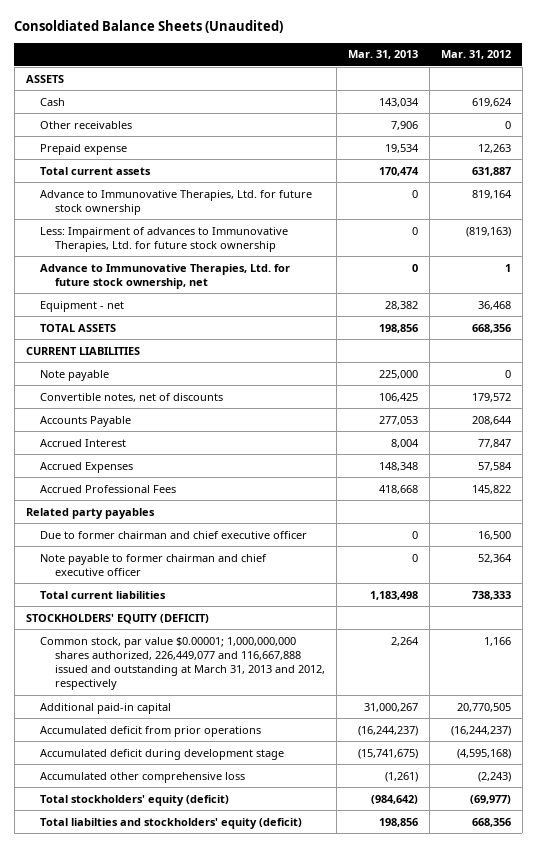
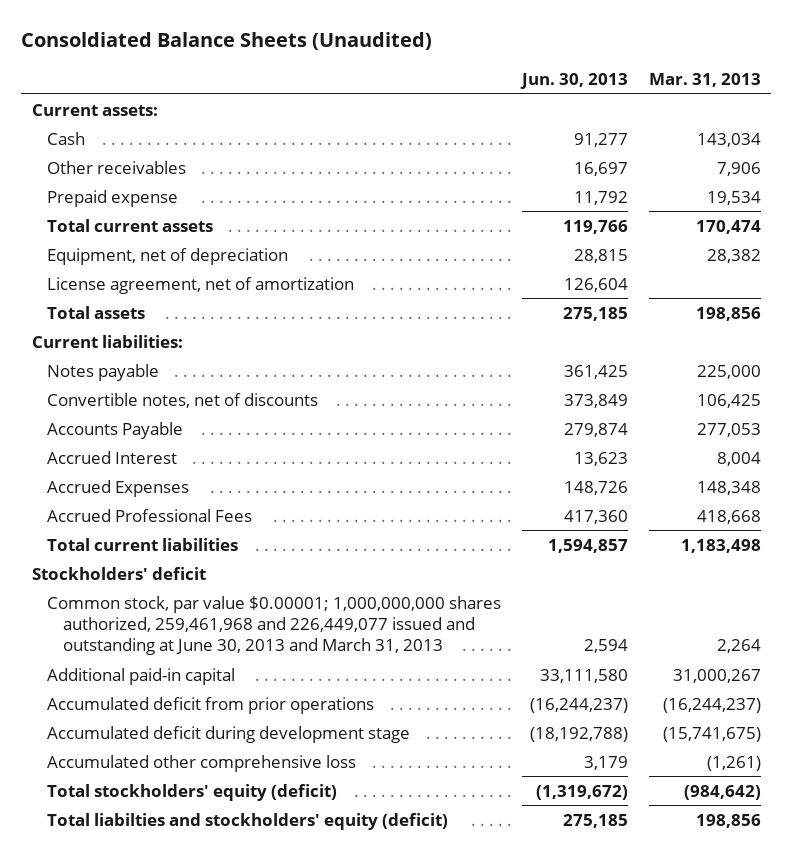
- | Mar. 31, 2013 | Mar. 31, 2012
+ | Jun. 30, 2013 | Mar. 31, 2013
- ASSETS
+ Current assets:
- Advance to Immunovative Therapies, Ltd. for future stock ownership | 0 | 819,164
- Less: Impairment of advances to Immunovative Therapies, Ltd. for future stock ownership | 0 | (819,163)
- Advance to Immunovative Therapies, Ltd. for future stock ownership, net | 0 | 1
- Equipment - net | 28,382 | 36,468
- TOTAL ASSETS | 198,856 | 668,356
- CURRENT LIABILITIES
- Note payable | 225,000 | 0
+ Equipment, net of depreciation | 28,815 | 28,382
+ License agreement, net of amortization | 126,604 |
+ Total assets | 275,185 | 198,856
+ Current liabilities:
+ Notes payable | 361,425 | 225,000
- Related party payables
- Due to former chairman and chief executive officer | 0 | 16,500
- Note payable to former chairman and chief executive officer | 0 | 52,364
- STOCKHOLDERS' EQUITY (DEFICIT)
- Common stock, par value $0.00001; 1,000,000,000 shares authorized, 226,449,077 and 116,667,888 issued and outstanding at March 31, 2013 and 2012, respectively | 2,264 | 1,166
+ Stockholders' deficit
+ Common stock, par value $0.00001; 1,000,000,000 shares authorized, 259,461,968 and 226,449,077 issued and outstanding at June 30, 2013 and March 31, 2013 | 2,594 | 2,264

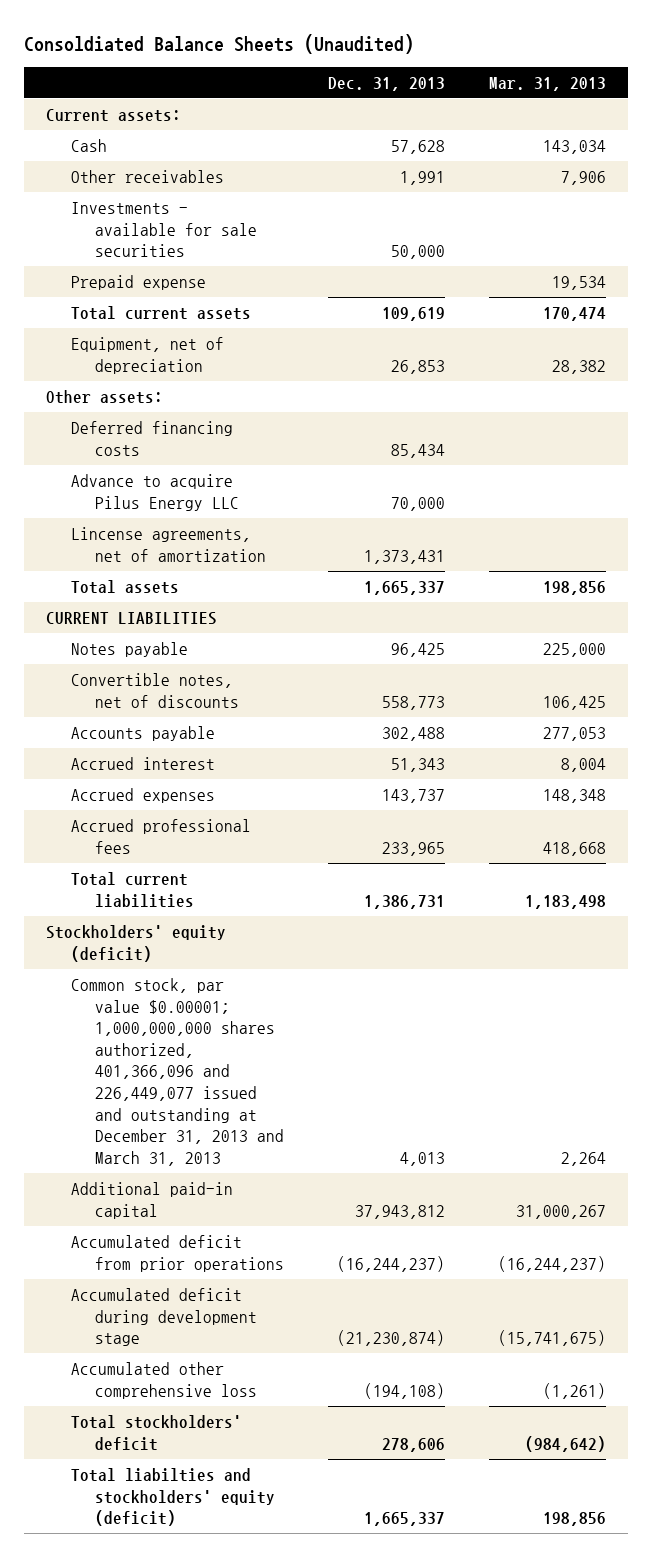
- | Jun. 30, 2013 | Mar. 31, 2013
+ | Dec. 31, 2013 | Mar. 31, 2013
+ Investments - available for sale securities | 50,000 |
- License agreement, net of amortization | 126,604 |
+ Other assets:
+ Deferred financing costs | 85,434 |
+ Advance to acquire Pilus Energy LLC | 70,000 |
+ Lincense agreements, net of amortization | 1,373,431 |
- Current liabilities:
+ CURRENT LIABILITIES
- Accounts Payable | 279,874 | 277,053
- Accrued Interest | 13,623 | 8,004
- Accrued Expenses | 148,726 | 148,348
- Accrued Professional Fees | 417,360 | 418,668
+ Accounts payable | 302,488 | 277,053
+ Accrued interest | 51,343 | 8,004
+ Accrued expenses | 143,737 | 148,348
+ Accrued professional fees | 233,965 | 418,668
- Stockholders' deficit
- Common stock, par value $0.00001; 1,000,000,000 shares authorized, 259,461,968 and 226,449,077 issued and outstanding at June 30, 2013 and March 31, 2013 | 2,594 | 2,264
+ Stockholders' equity (deficit)
+ Common stock, par value $0.00001; 1,000,000,000 shares authorized, 401,366,096 and 226,449,077 issued and outstanding at December 31, 2013 and March 31, 2013 | 4,013 | 2,264
- Total stockholders' equity (deficit) | (1,319,672) | (984,642)
+ Total stockholders' deficit | 278,606 | (984,642)

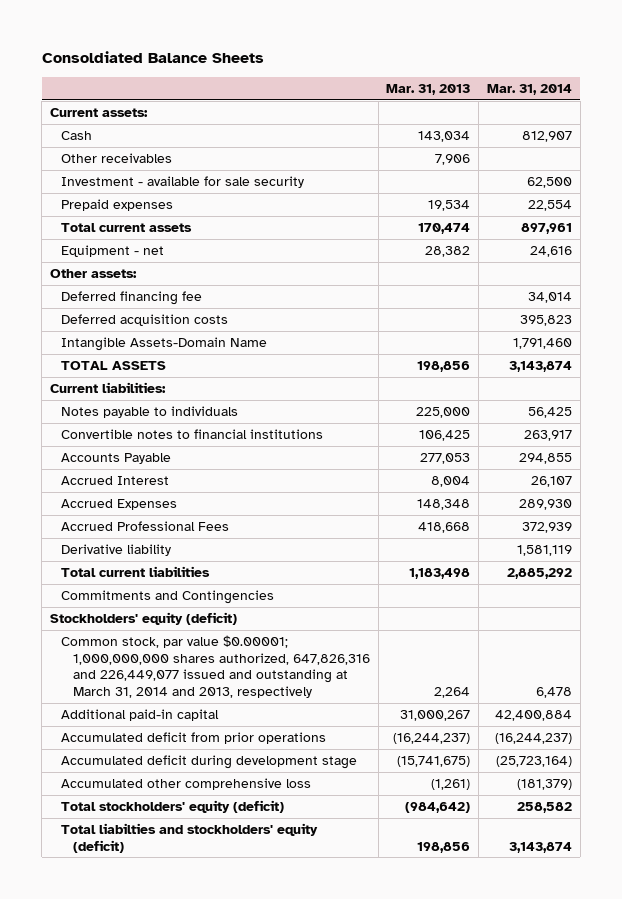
- Consoldiated Balance Sheets (Unaudited)
+ Consoldiated Balance Sheets
- | Dec. 31, 2013 | Mar. 31, 2013
+ | Mar. 31, 2013 | Mar. 31, 2014
- Investments - available for sale securities | 50,000 |
- Prepaid expense | | 19,534
+ Investment - available for sale security | | 62,500
+ Prepaid expenses | 19,534 | 22,554
- Equipment, net of depreciation | 26,853 | 28,382
+ Equipment - net | 28,382 | 24,616
- Deferred financing costs | 85,434 |
- Advance to acquire Pilus Energy LLC | 70,000 |
- Lincense agreements, net of amortization | 1,373,431 |
- Total assets | 1,665,337 | 198,856
- CURRENT LIABILITIES
- Notes payable | 96,425 | 225,000
- Convertible notes, net of discounts | 558,773 | 106,425
- Accounts payable | 302,488 | 277,053
- Accrued interest | 51,343 | 8,004
- Accrued expenses | 143,737 | 148,348
- Accrued professional fees | 233,965 | 418,668
+ Deferred financing fee | | 34,014
+ Deferred acquisition costs | | 395,823
+ Intangible Assets-Domain Name | | 1,791,460
+ TOTAL ASSETS | 198,856 | 3,143,874
+ Current liabilities:
+ Notes payable to individuals | 225,000 | 56,425
+ Convertible notes to financial institutions | 106,425 | 263,917
+ Accounts Payable | 277,053 | 294,855
+ Accrued Interest | 8,004 | 26,107
+ Accrued Expenses | 148,348 | 289,930
+ Accrued Professional Fees | 418,668 | 372,939
+ Derivative liability | | 1,581,119
+ Commitments and Contingencies
- Common stock, par value $0.00001; 1,000,000,000 shares authorized, 401,366,096 and 226,449,077 issued and outstanding at December 31, 2013 and March 31, 2013 | 4,013 | 2,264
+ Common stock, par value $0.00001; 1,000,000,000 shares authorized, 647,826,316 and 226,449,077 issued and outstanding at March 31, 2014 and 2013, respectively | 2,264 | 6,478
- Total stockholders' deficit | 278,606 | (984,642)
+ Total stockholders' equity (deficit) | (984,642) | 258,582

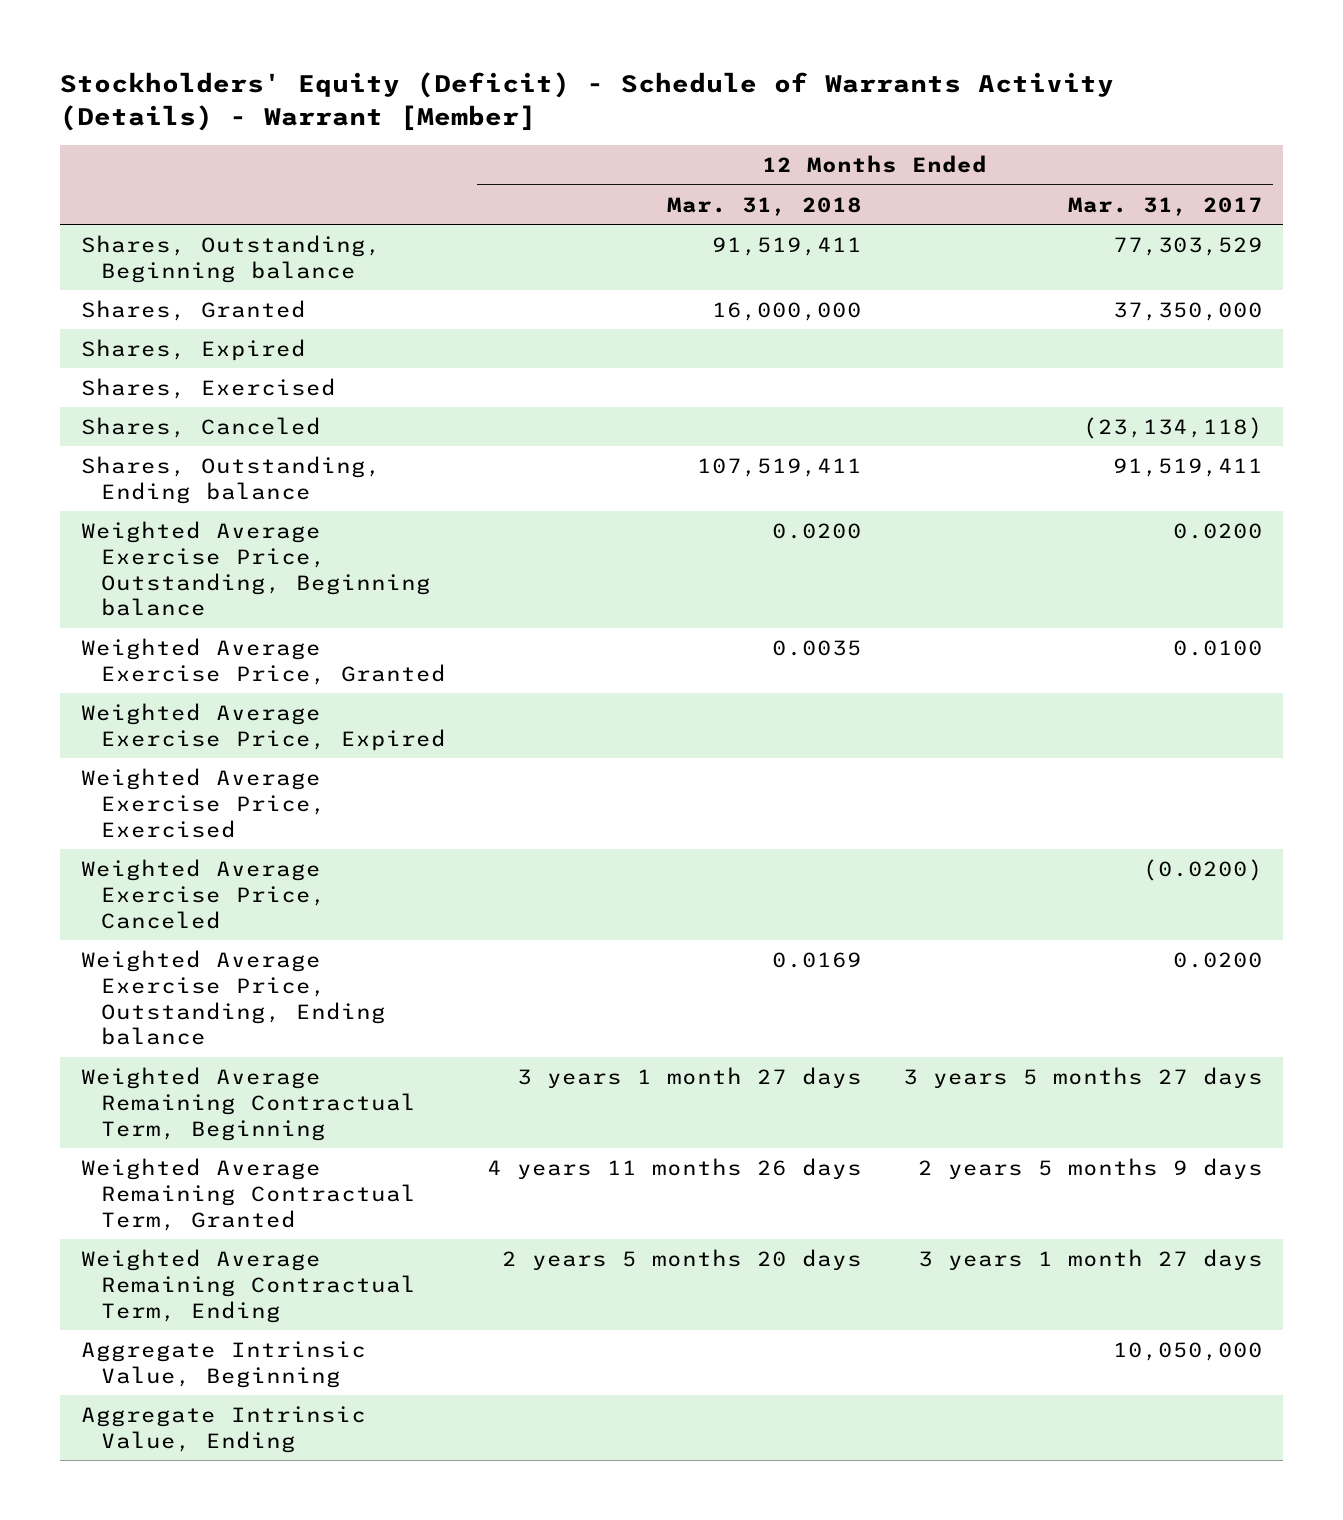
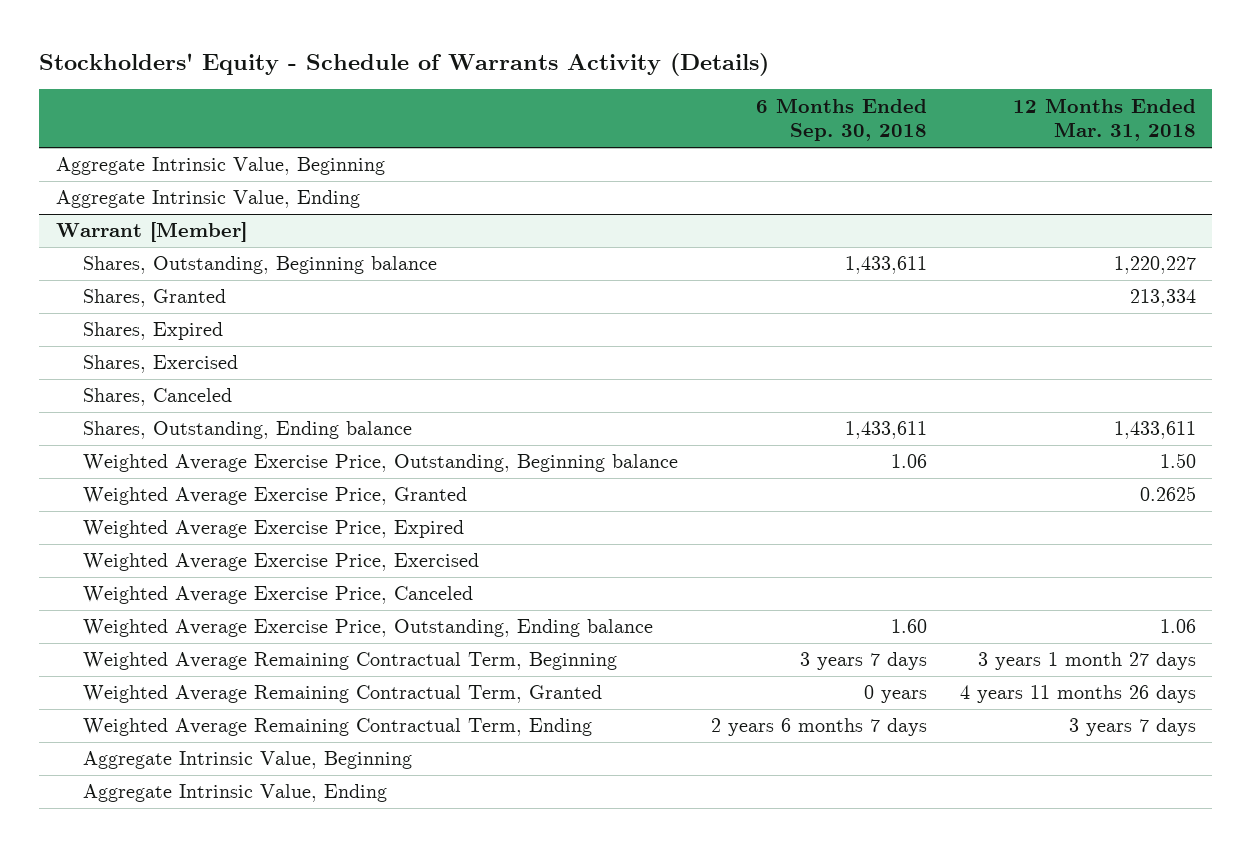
- Stockholders' Equity (Deficit) - Schedule of Warrants Activity (Details) - Warrant [Member]
+ Stockholders' Equity - Schedule of Warrants Activity (Details)
- | 12 Months Ended Mar. 31, 2018 | 12 Months Ended Mar. 31, 2017
+ | 6 Months Ended Sep. 30, 2018 | 12 Months Ended Mar. 31, 2018
- Shares, Outstanding, Beginning balance | 91,519,411 | 77,303,529
- Shares, Granted | 16,000,000 | 37,350,000
+ Aggregate Intrinsic Value, Beginning
+ Aggregate Intrinsic Value, Ending
+ Warrant [Member]
+ Shares, Outstanding, Beginning balance | 1,433,611 | 1,220,227
+ Shares, Granted | | 213,334
- Shares, Outstanding, Ending balance | 107,519,411 | 91,519,411
- Weighted Average Exercise Price, Outstanding, Beginning balance | 0.0200 | 0.0200
- Weighted Average Exercise Price, Granted | 0.0035 | 0.0100
+ Shares, Outstanding, Ending balance | 1,433,611 | 1,433,611
+ Weighted Average Exercise Price, Outstanding, Beginning balance | 1.06 | 1.50
+ Weighted Average Exercise Price, Granted | | 0.2625
- Weighted Average Exercise Price, Outstanding, Ending balance | 0.0169 | 0.0200
+ Weighted Average Exercise Price, Outstanding, Ending balance | 1.60 | 1.06
- Weighted Average Remaining Contractual Term, Ending | 2 years 5 months 20 days | 3 years 1 month 27 days
+ Weighted Average Remaining Contractual Term, Ending | 2 years 6 months 7 days | 3 years 7 days

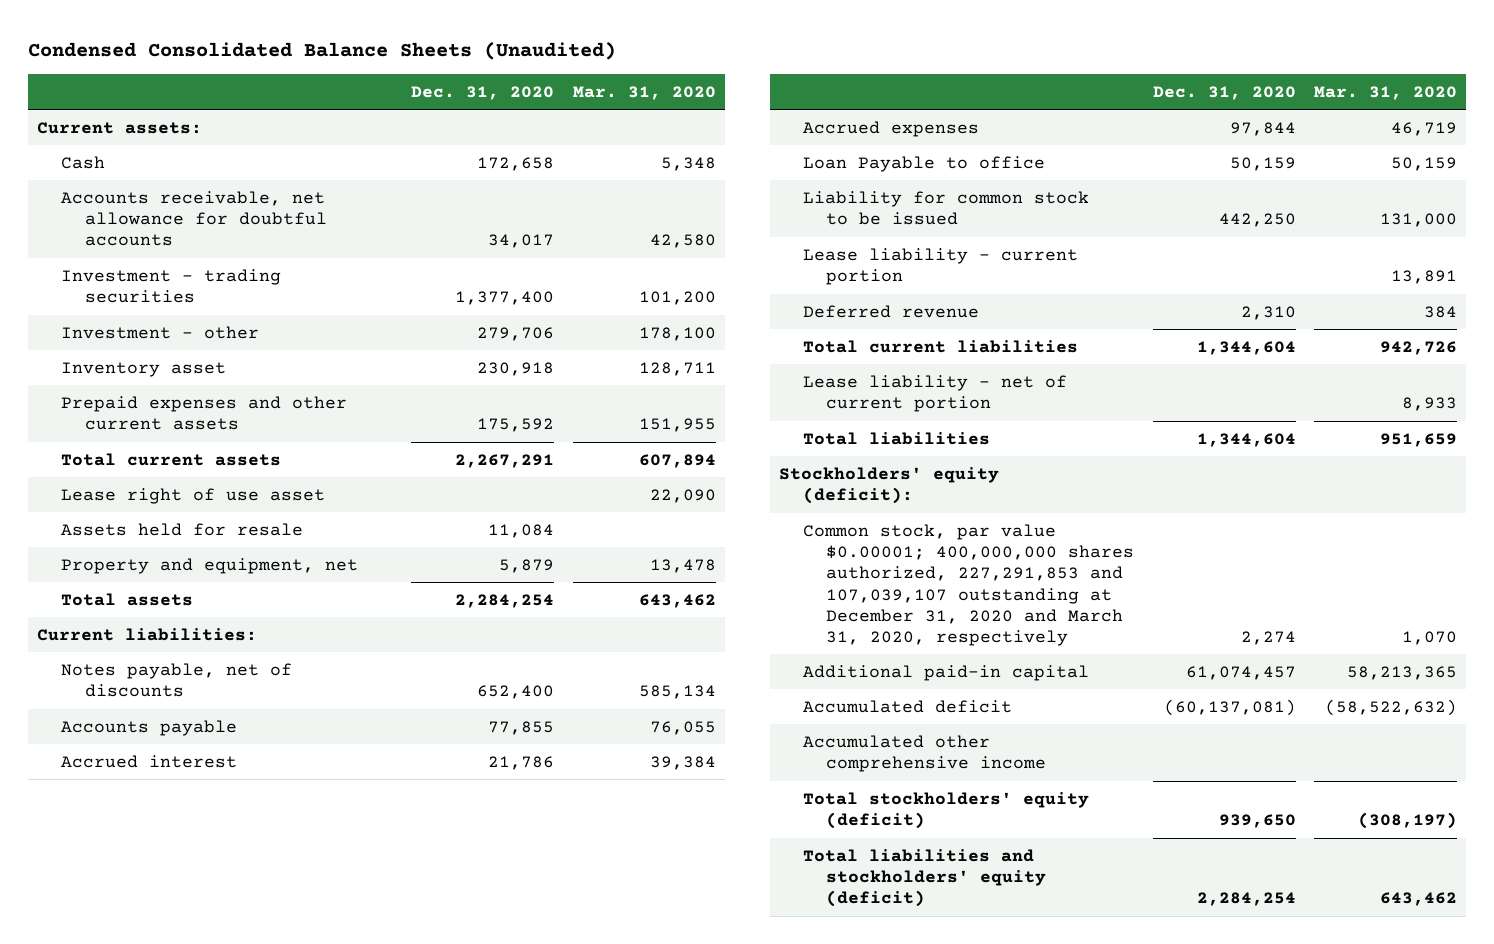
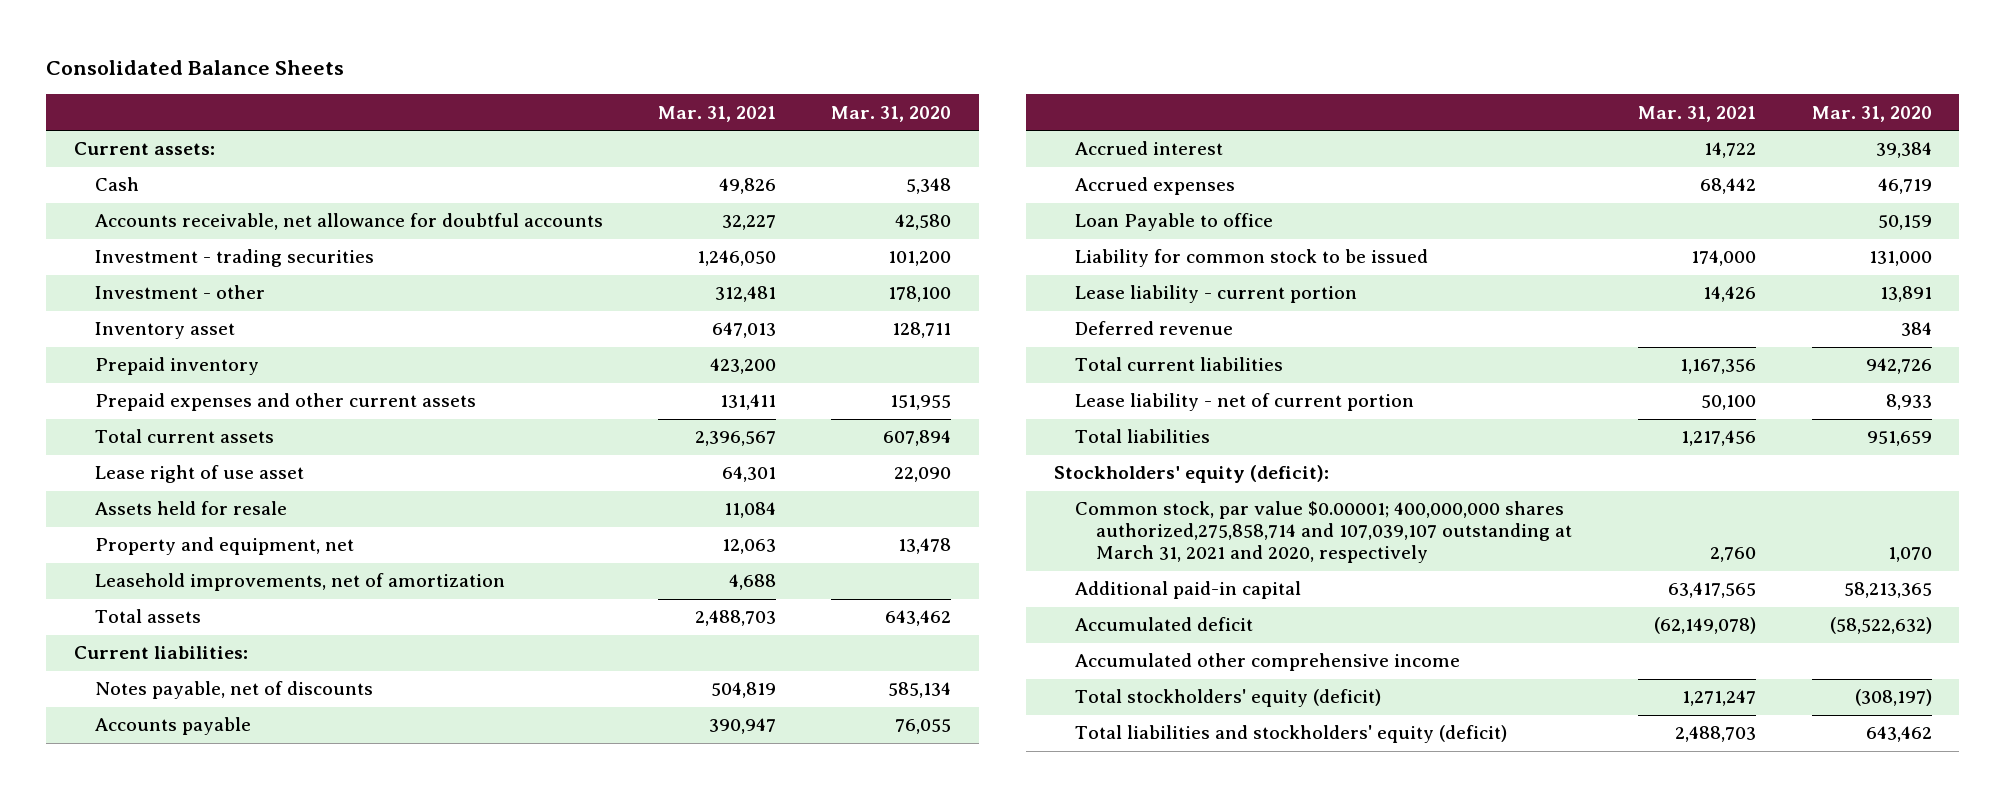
- Condensed Consolidated Balance Sheets (Unaudited)
+ Consolidated Balance Sheets
- | Dec. 31, 2020 | Mar. 31, 2020
+ | Mar. 31, 2021 | Mar. 31, 2020
+ Prepaid inventory | 423,200 |
+ Leasehold improvements, net of amortization | 4,688 |
- Common stock, par value $0.00001; 400,000,000 shares authorized, 227,291,853 and 107,039,107 outstanding at December 31, 2020 and March 31, 2020, respectively | 2,274 | 1,070
+ Common stock, par value $0.00001; 400,000,000 shares authorized,275,858,714 and 107,039,107 outstanding at March 31, 2021 and 2020, respectively | 2,760 | 1,070

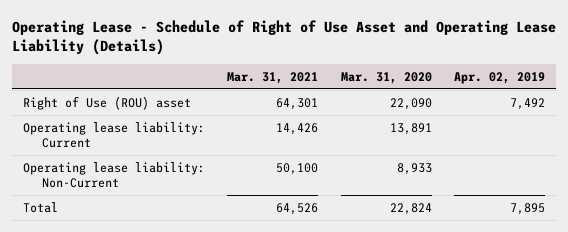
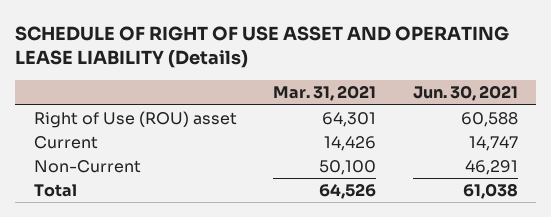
- Operating Lease - Schedule of Right of Use Asset and Operating Lease Liability (Details)
+ SCHEDULE OF RIGHT OF USE ASSET AND OPERATING LEASE LIABILITY (Details)
- | Mar. 31, 2021 | Mar. 31, 2020 | Apr. 02, 2019
+ | Mar. 31, 2021 | Jun. 30, 2021
- Operating lease liability: Current | 14,426 | 13,891 |
- Operating lease liability: Non-Current | 50,100 | 8,933 |
+ Current | 14,426 | 14,747
+ Non-Current | 50,100 | 46,291

